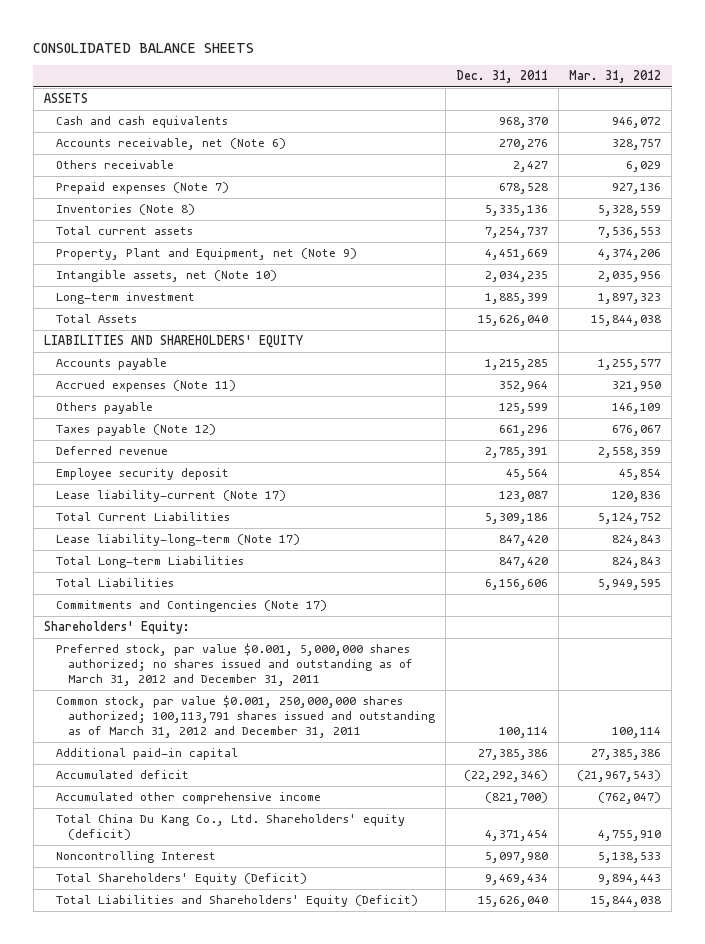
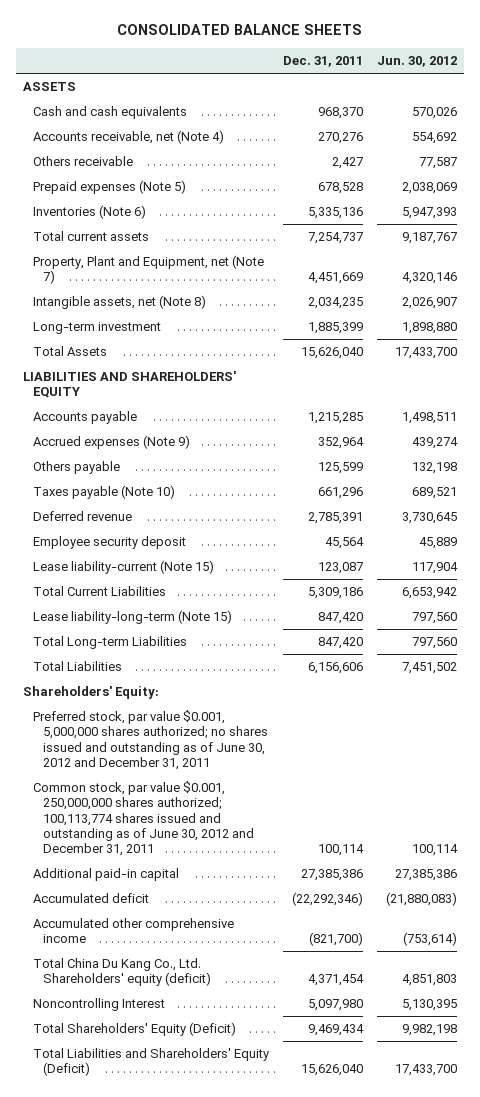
- | Dec. 31, 2011 | Mar. 31, 2012
+ | Dec. 31, 2011 | Jun. 30, 2012
- Accounts receivable, net (Note 6) | 270,276 | 328,757
+ Accounts receivable, net (Note 4) | 270,276 | 554,692
- Prepaid expenses (Note 7) | 678,528 | 927,136
- Inventories (Note 8) | 5,335,136 | 5,328,559
+ Prepaid expenses (Note 5) | 678,528 | 2,038,069
+ Inventories (Note 6) | 5,335,136 | 5,947,393
- Property, Plant and Equipment, net (Note 9) | 4,451,669 | 4,374,206
- Intangible assets, net (Note 10) | 2,034,235 | 2,035,956
+ Property, Plant and Equipment, net (Note 7) | 4,451,669 | 4,320,146
+ Intangible assets, net (Note 8) | 2,034,235 | 2,026,907
- Accrued expenses (Note 11) | 352,964 | 321,950
+ Accrued expenses (Note 9) | 352,964 | 439,274
- Taxes payable (Note 12) | 661,296 | 676,067
+ Taxes payable (Note 10) | 661,296 | 689,521
- Lease liability-current (Note 17) | 123,087 | 120,836
+ Lease liability-current (Note 15) | 123,087 | 117,904
- Lease liability-long-term (Note 17) | 847,420 | 824,843
+ Lease liability-long-term (Note 15) | 847,420 | 797,560
- Commitments and Contingencies (Note 17)
- Preferred stock, par value $0.001, 5,000,000 shares authorized; no shares issued and outstanding as of March 31, 2012 and December 31, 2011
- Common stock, par value $0.001, 250,000,000 shares authorized; 100,113,791 shares issued and outstanding as of March 31, 2012 and December 31, 2011 | 100,114 | 100,114
+ Preferred stock, par value $0.001, 5,000,000 shares authorized; no shares issued and outstanding as of June 30, 2012 and December 31, 2011
+ Common stock, par value $0.001, 250,000,000 shares authorized; 100,113,774 shares issued and outstanding as of June 30, 2012 and December 31, 2011 | 100,114 | 100,114

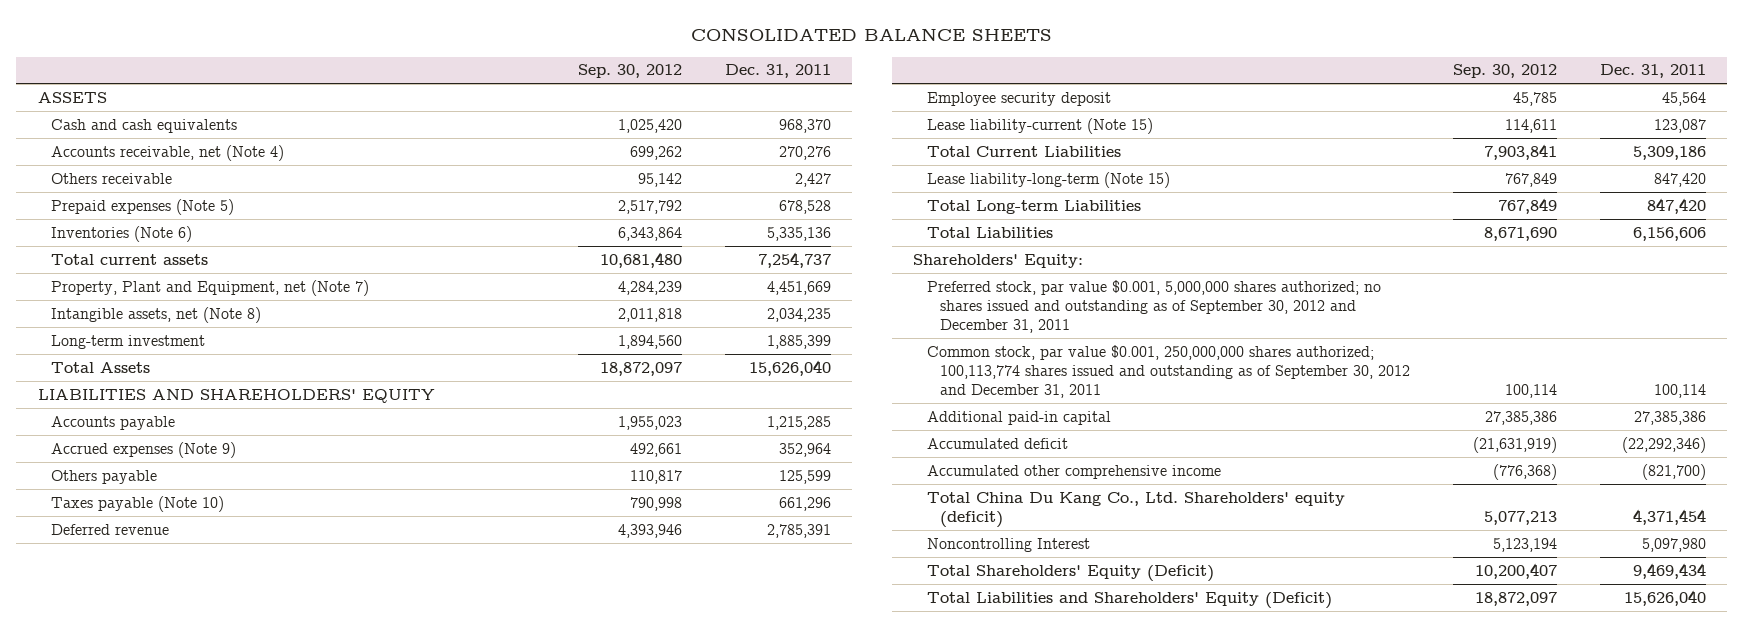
- | Dec. 31, 2011 | Jun. 30, 2012
+ | Sep. 30, 2012 | Dec. 31, 2011
- Preferred stock, par value $0.001, 5,000,000 shares authorized; no shares issued and outstanding as of June 30, 2012 and December 31, 2011
- Common stock, par value $0.001, 250,000,000 shares authorized; 100,113,774 shares issued and outstanding as of June 30, 2012 and December 31, 2011 | 100,114 | 100,114
+ Preferred stock, par value $0.001, 5,000,000 shares authorized; no shares issued and outstanding as of September 30, 2012 and December 31, 2011
+ Common stock, par value $0.001, 250,000,000 shares authorized; 100,113,774 shares issued and outstanding as of September 30, 2012 and December 31, 2011 | 100,114 | 100,114

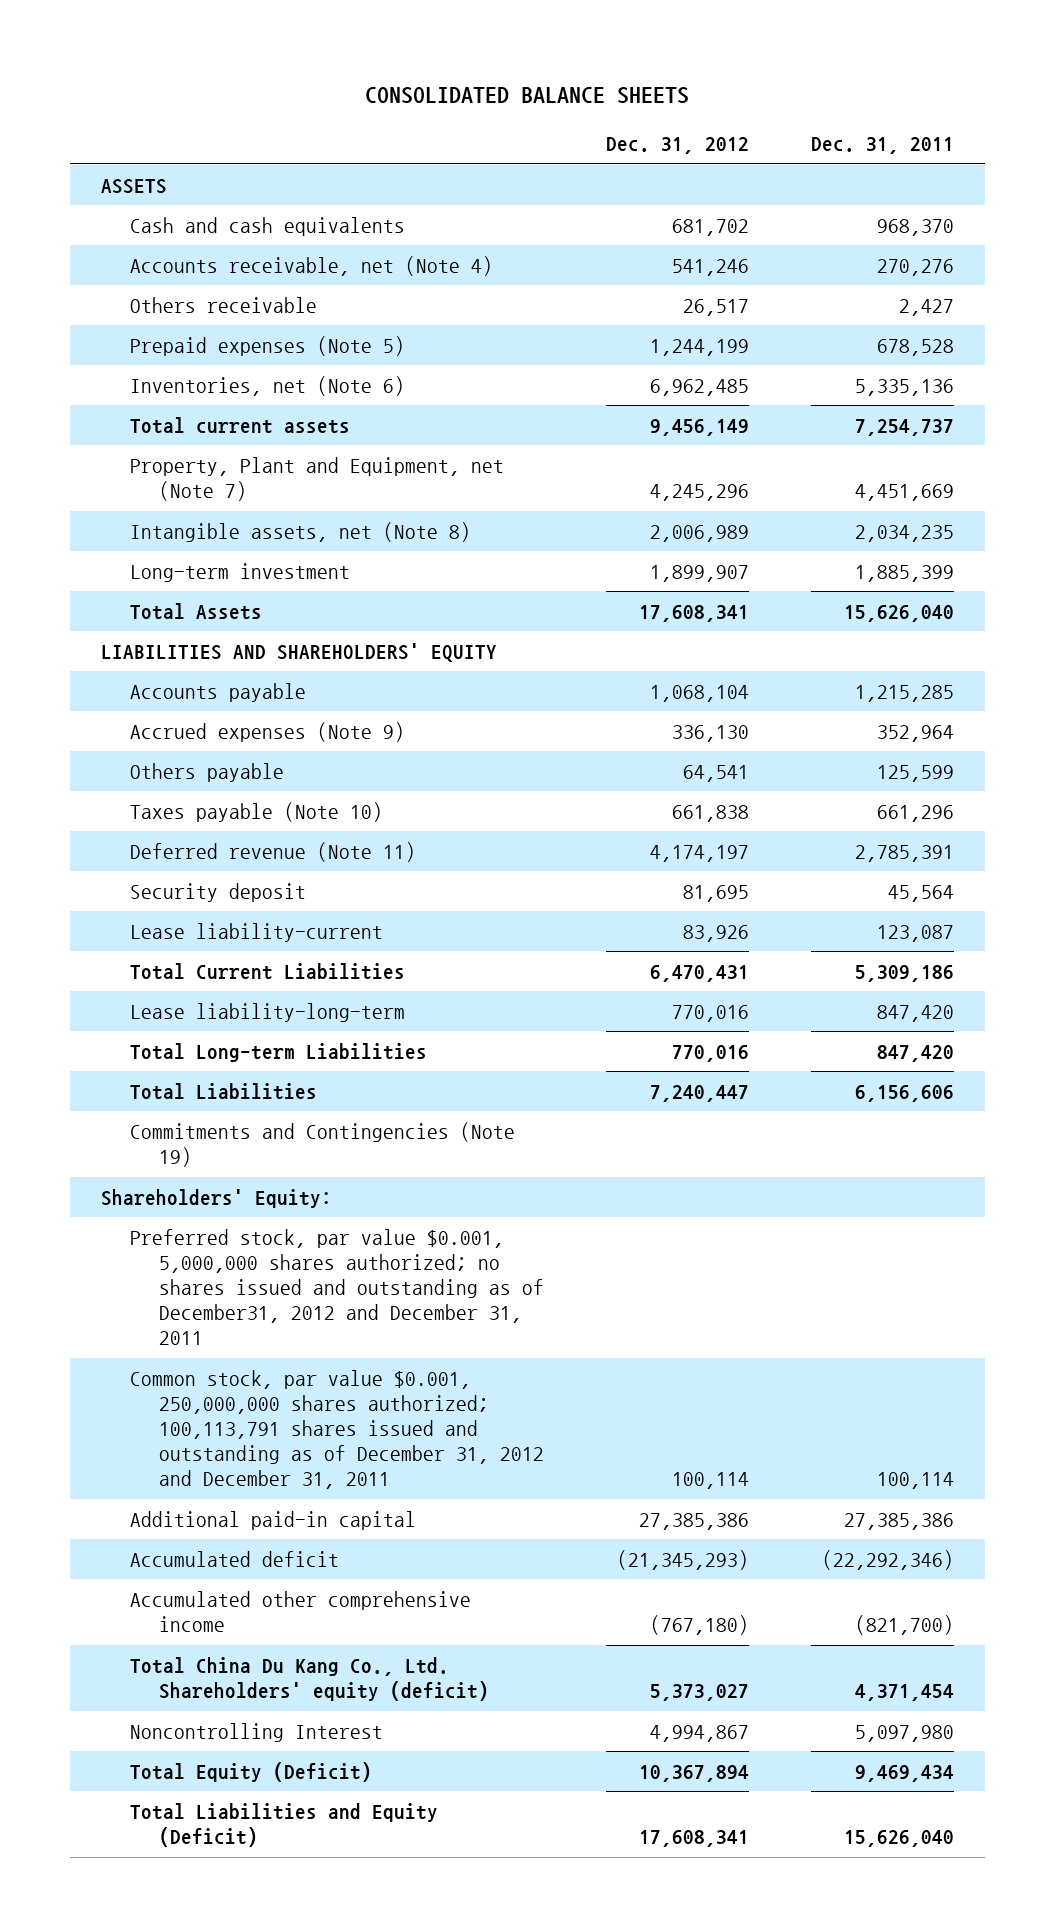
- | Sep. 30, 2012 | Dec. 31, 2011
+ | Dec. 31, 2012 | Dec. 31, 2011
- Inventories (Note 6) | 6,343,864 | 5,335,136
+ Inventories, net (Note 6) | 6,962,485 | 5,335,136
- Deferred revenue | 4,393,946 | 2,785,391
- Employee security deposit | 45,785 | 45,564
- Lease liability-current (Note 15) | 114,611 | 123,087
+ Deferred revenue (Note 11) | 4,174,197 | 2,785,391
+ Security deposit | 81,695 | 45,564
+ Lease liability-current | 83,926 | 123,087
- Lease liability-long-term (Note 15) | 767,849 | 847,420
+ Lease liability-long-term | 770,016 | 847,420
+ Commitments and Contingencies (Note 19)
- Preferred stock, par value $0.001, 5,000,000 shares authorized; no shares issued and outstanding as of September 30, 2012 and December 31, 2011
- Common stock, par value $0.001, 250,000,000 shares authorized; 100,113,774 shares issued and outstanding as of September 30, 2012 and December 31, 2011 | 100,114 | 100,114
+ Preferred stock, par value $0.001, 5,000,000 shares authorized; no shares issued and outstanding as of December31, 2012 and December 31, 2011
+ Common stock, par value $0.001, 250,000,000 shares authorized; 100,113,791 shares issued and outstanding as of December 31, 2012 and December 31, 2011 | 100,114 | 100,114
- Total Shareholders' Equity (Deficit) | 10,200,407 | 9,469,434
- Total Liabilities and Shareholders' Equity (Deficit) | 18,872,097 | 15,626,040
+ Total Equity (Deficit) | 10,367,894 | 9,469,434
+ Total Liabilities and Equity (Deficit) | 17,608,341 | 15,626,040

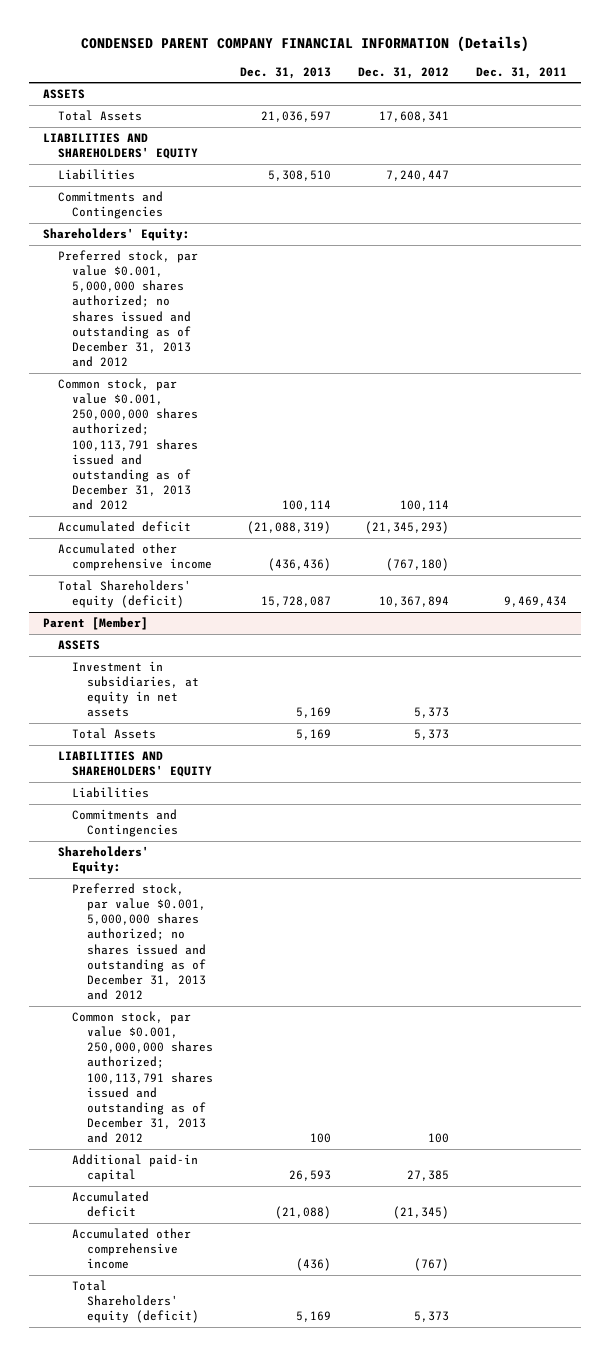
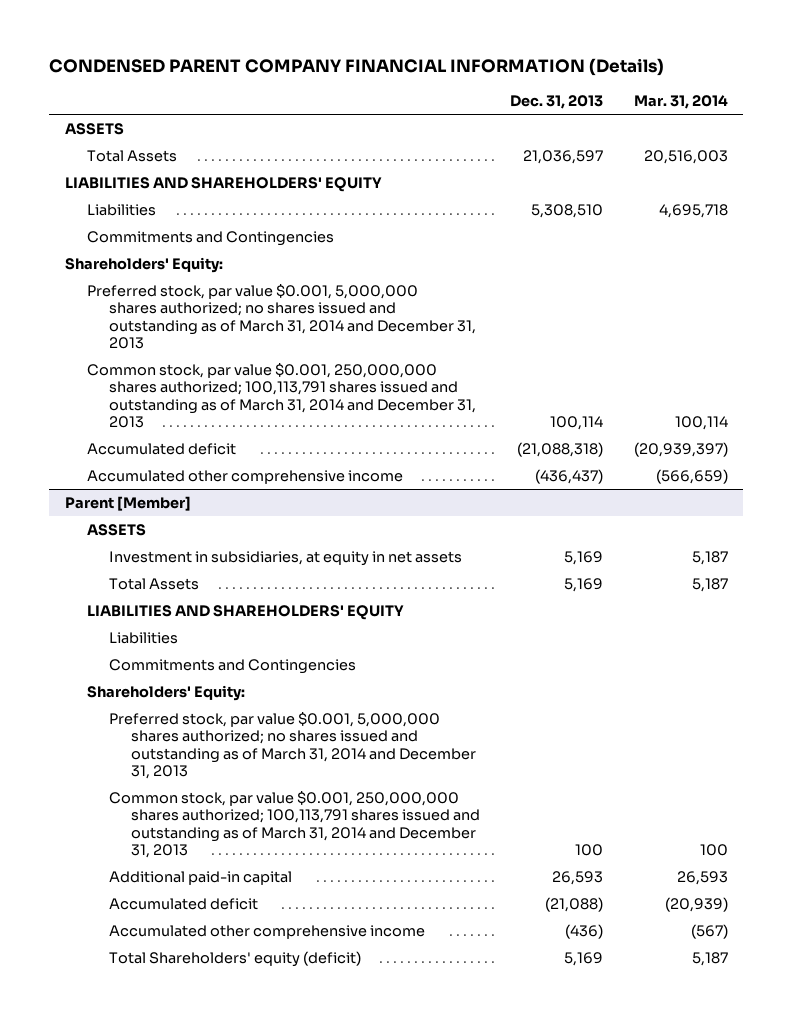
- | Dec. 31, 2013 | Dec. 31, 2012 | Dec. 31, 2011
+ | Dec. 31, 2013 | Mar. 31, 2014
- Preferred stock, par value $0.001, 5,000,000 shares authorized; no shares issued and outstanding as of December 31, 2013 and 2012
- Common stock, par value $0.001, 250,000,000 shares authorized; 100,113,791 shares issued and outstanding as of December 31, 2013 and 2012 | 100,114 | 100,114 |
- Accumulated deficit | (21,088,319) | (21,345,293) |
- Accumulated other comprehensive income | (436,436) | (767,180) |
- Total Shareholders' equity (deficit) | 15,728,087 | 10,367,894 | 9,469,434
+ Preferred stock, par value $0.001, 5,000,000 shares authorized; no shares issued and outstanding as of March 31, 2014 and December 31, 2013
+ Common stock, par value $0.001, 250,000,000 shares authorized; 100,113,791 shares issued and outstanding as of March 31, 2014 and December 31, 2013 | 100,114 | 100,114
+ Accumulated deficit | (21,088,318) | (20,939,397)
+ Accumulated other comprehensive income | (436,437) | (566,659)
@ Parent [Member]
- Preferred stock, par value $0.001, 5,000,000 shares authorized; no shares issued and outstanding as of December 31, 2013 and 2012
- Common stock, par value $0.001, 250,000,000 shares authorized; 100,113,791 shares issued and outstanding as of December 31, 2013 and 2012 | 100 | 100 |
+ Preferred stock, par value $0.001, 5,000,000 shares authorized; no shares issued and outstanding as of March 31, 2014 and December 31, 2013
+ Common stock, par value $0.001, 250,000,000 shares authorized; 100,113,791 shares issued and outstanding as of March 31, 2014 and December 31, 2013 | 100 | 100

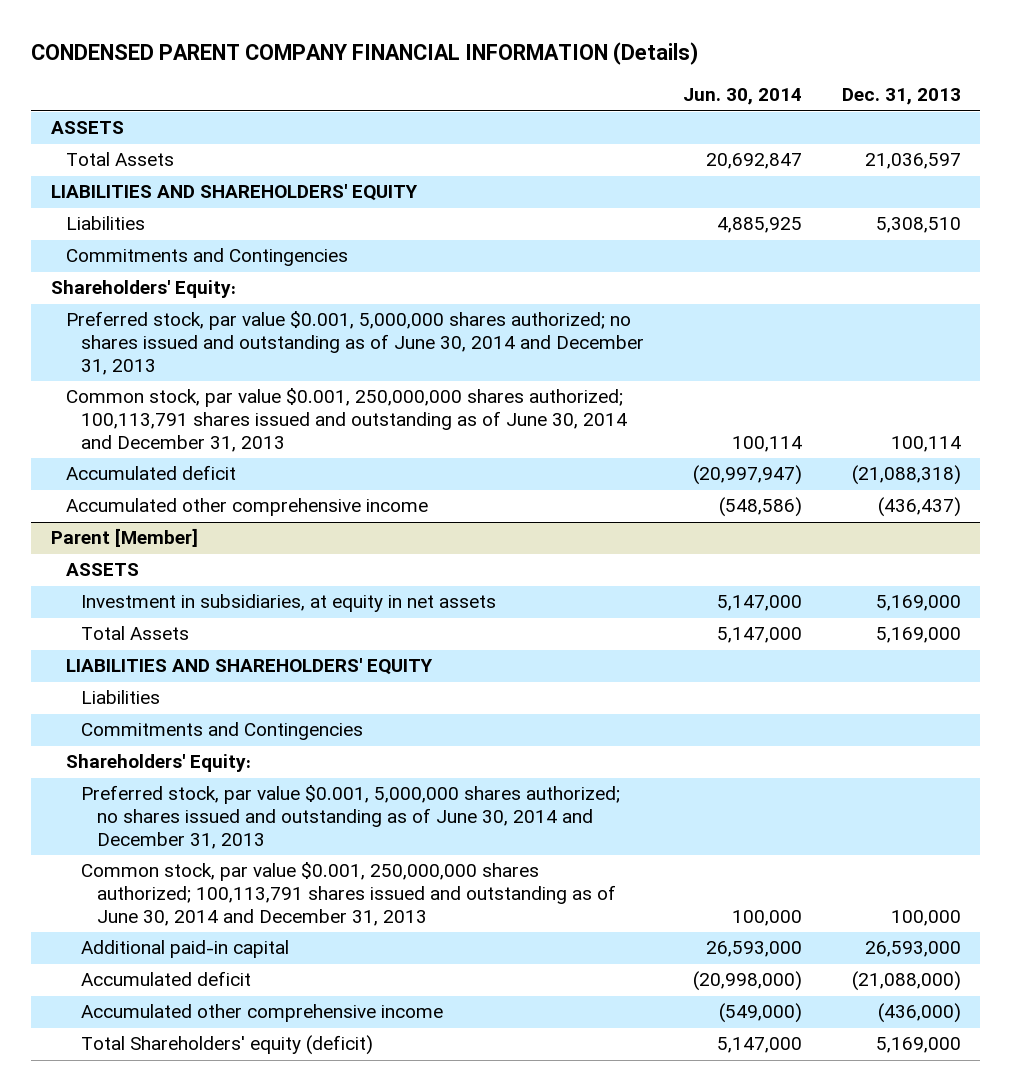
- | Dec. 31, 2013 | Mar. 31, 2014
+ | Jun. 30, 2014 | Dec. 31, 2013
- Preferred stock, par value $0.001, 5,000,000 shares authorized; no shares issued and outstanding as of March 31, 2014 and December 31, 2013
- Common stock, par value $0.001, 250,000,000 shares authorized; 100,113,791 shares issued and outstanding as of March 31, 2014 and December 31, 2013 | 100,114 | 100,114
+ Preferred stock, par value $0.001, 5,000,000 shares authorized; no shares issued and outstanding as of June 30, 2014 and December 31, 2013
+ Common stock, par value $0.001, 250,000,000 shares authorized; 100,113,791 shares issued and outstanding as of June 30, 2014 and December 31, 2013 | 100,114 | 100,114
@ Parent [Member]
- Investment in subsidiaries, at equity in net assets | 5,169 | 5,187
- Total Assets | 5,169 | 5,187
+ Investment in subsidiaries, at equity in net assets | 5,147,000 | 5,169,000
+ Total Assets | 5,147,000 | 5,169,000
- Preferred stock, par value $0.001, 5,000,000 shares authorized; no shares issued and outstanding as of March 31, 2014 and December 31, 2013
- Common stock, par value $0.001, 250,000,000 shares authorized; 100,113,791 shares issued and outstanding as of March 31, 2014 and December 31, 2013 | 100 | 100
- Additional paid-in capital | 26,593 | 26,593
- Accumulated deficit | (21,088) | (20,939)
- Accumulated other comprehensive income | (436) | (567)
- Total Shareholders' equity (deficit) | 5,169 | 5,187
+ Preferred stock, par value $0.001, 5,000,000 shares authorized; no shares issued and outstanding as of June 30, 2014 and December 31, 2013
+ Common stock, par value $0.001, 250,000,000 shares authorized; 100,113,791 shares issued and outstanding as of June 30, 2014 and December 31, 2013 | 100,000 | 100,000
+ Additional paid-in capital | 26,593,000 | 26,593,000
+ Accumulated deficit | (20,998,000) | (21,088,000)
+ Accumulated other comprehensive income | (549,000) | (436,000)
+ Total Shareholders' equity (deficit) | 5,147,000 | 5,169,000

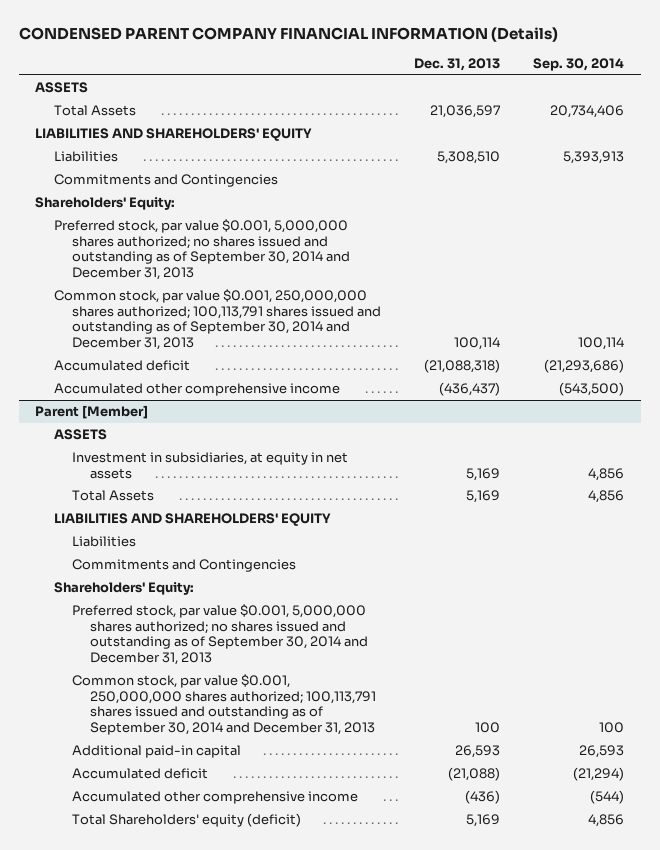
- | Jun. 30, 2014 | Dec. 31, 2013
+ | Dec. 31, 2013 | Sep. 30, 2014
- Preferred stock, par value $0.001, 5,000,000 shares authorized; no shares issued and outstanding as of June 30, 2014 and December 31, 2013
- Common stock, par value $0.001, 250,000,000 shares authorized; 100,113,791 shares issued and outstanding as of June 30, 2014 and December 31, 2013 | 100,114 | 100,114
+ Preferred stock, par value $0.001, 5,000,000 shares authorized; no shares issued and outstanding as of September 30, 2014 and December 31, 2013
+ Common stock, par value $0.001, 250,000,000 shares authorized; 100,113,791 shares issued and outstanding as of September 30, 2014 and December 31, 2013 | 100,114 | 100,114
@ Parent [Member]
- Investment in subsidiaries, at equity in net assets | 5,147,000 | 5,169,000
- Total Assets | 5,147,000 | 5,169,000
+ Investment in subsidiaries, at equity in net assets | 5,169 | 4,856
+ Total Assets | 5,169 | 4,856
- Preferred stock, par value $0.001, 5,000,000 shares authorized; no shares issued and outstanding as of June 30, 2014 and December 31, 2013
- Common stock, par value $0.001, 250,000,000 shares authorized; 100,113,791 shares issued and outstanding as of June 30, 2014 and December 31, 2013 | 100,000 | 100,000
- Additional paid-in capital | 26,593,000 | 26,593,000
- Accumulated deficit | (20,998,000) | (21,088,000)
- Accumulated other comprehensive income | (549,000) | (436,000)
- Total Shareholders' equity (deficit) | 5,147,000 | 5,169,000
+ Preferred stock, par value $0.001, 5,000,000 shares authorized; no shares issued and outstanding as of September 30, 2014 and December 31, 2013
+ Common stock, par value $0.001, 250,000,000 shares authorized; 100,113,791 shares issued and outstanding as of September 30, 2014 and December 31, 2013 | 100 | 100
+ Additional paid-in capital | 26,593 | 26,593
+ Accumulated deficit | (21,088) | (21,294)
+ Accumulated other comprehensive income | (436) | (544)
+ Total Shareholders' equity (deficit) | 5,169 | 4,856

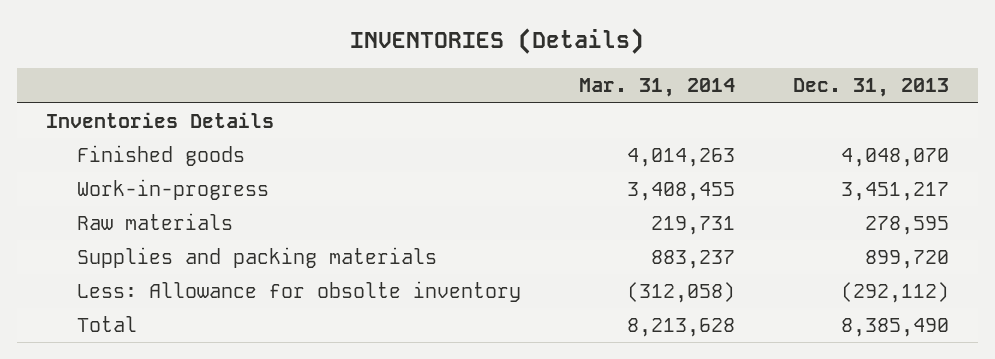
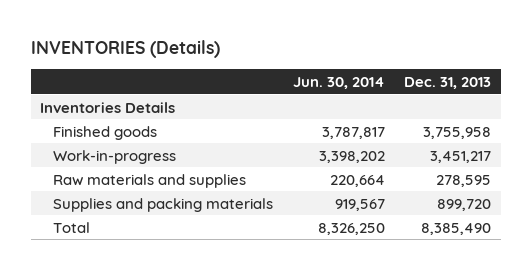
- | Mar. 31, 2014 | Dec. 31, 2013
+ | Jun. 30, 2014 | Dec. 31, 2013
- Finished goods | 4,014,263 | 4,048,070
+ Finished goods | 3,787,817 | 3,755,958
- Raw materials | 219,731 | 278,595
+ Raw materials and supplies | 220,664 | 278,595
- Less: Allowance for obsolte inventory | (312,058) | (292,112)

